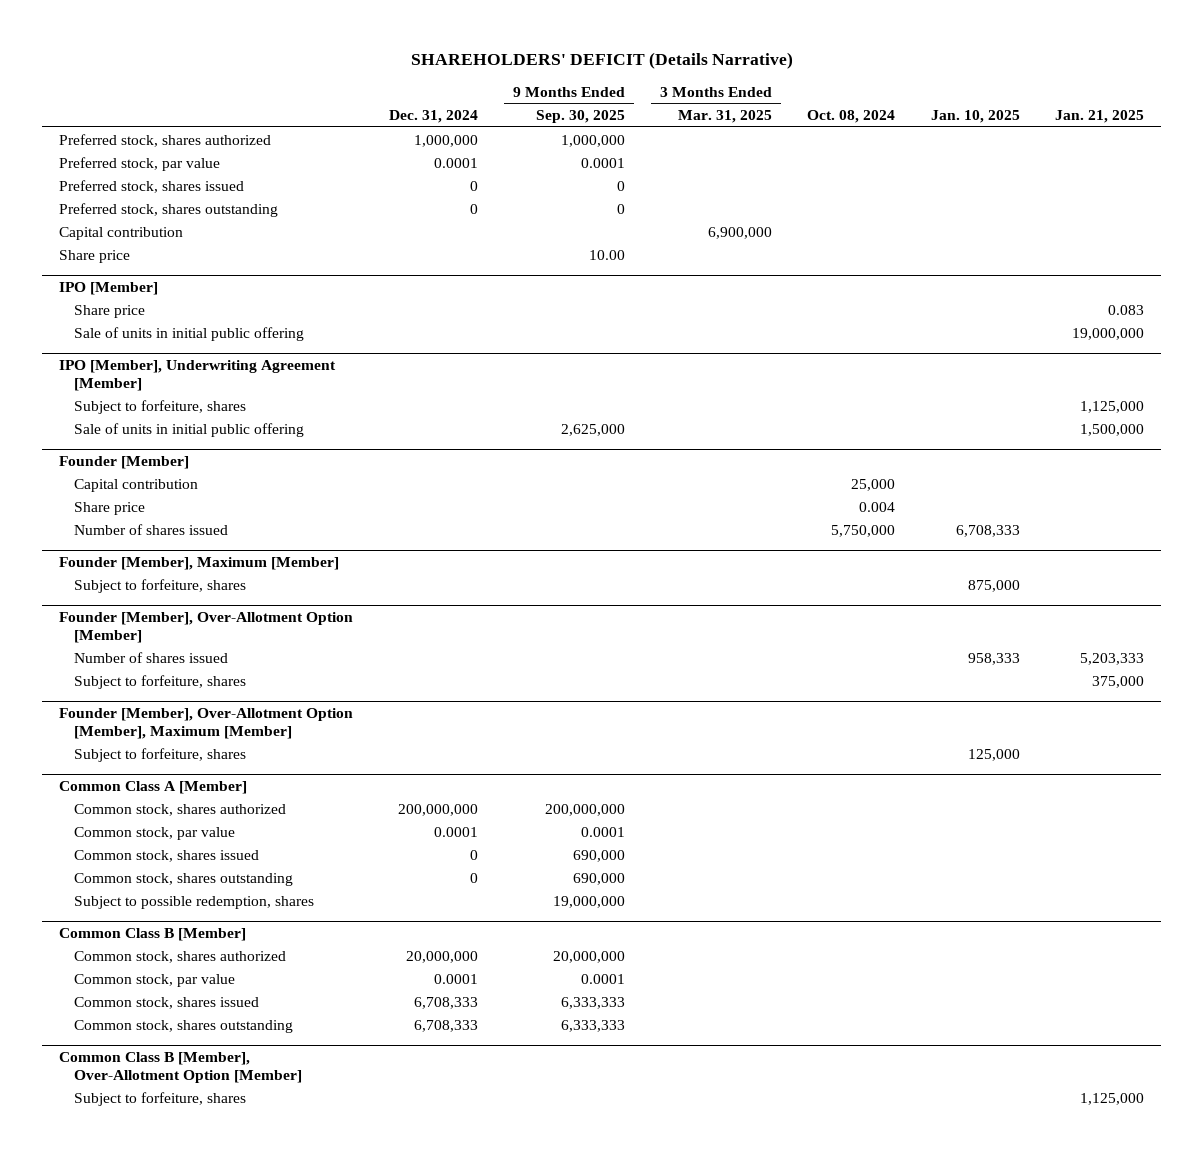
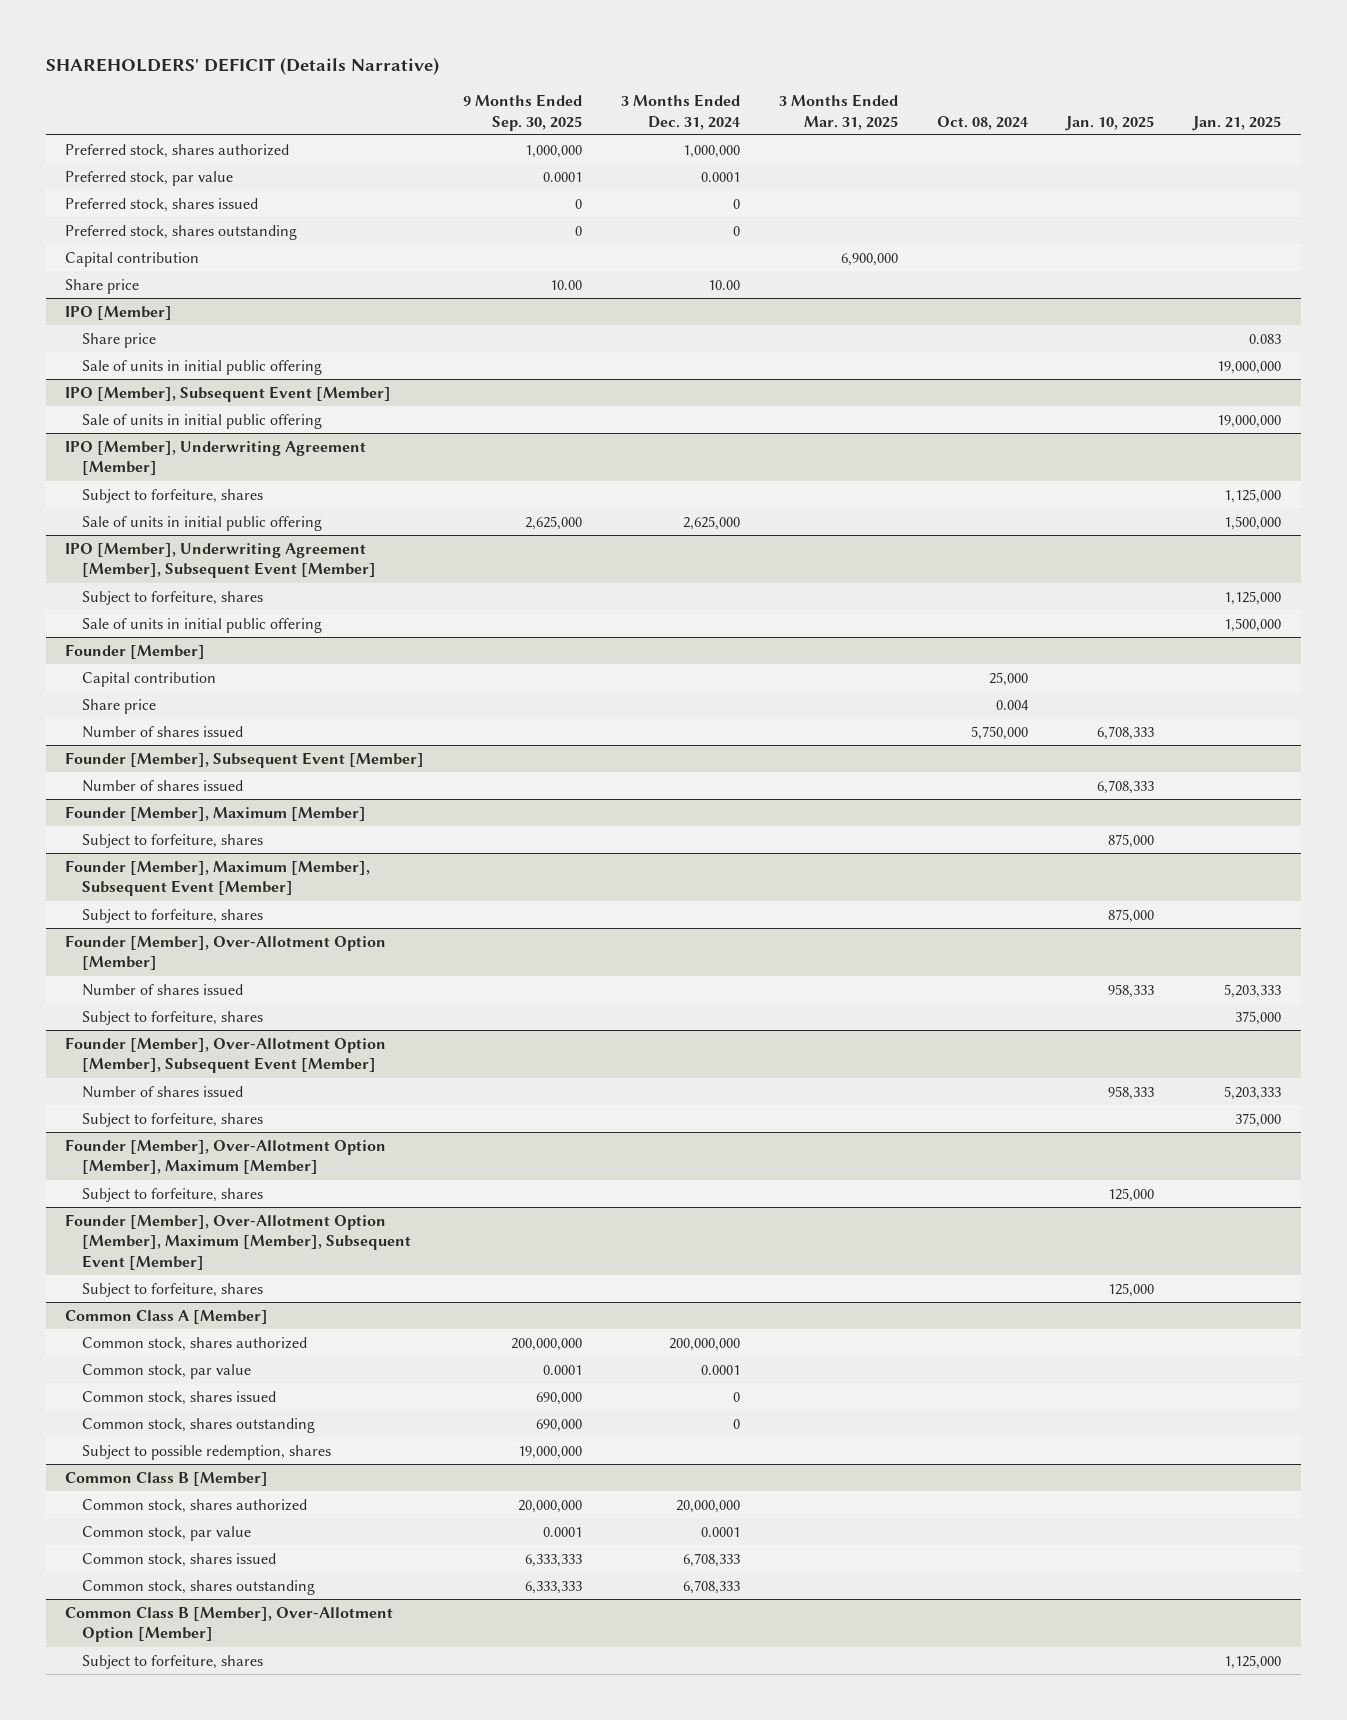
- | Dec. 31, 2024 | 9 Months Ended Sep. 30, 2025 | 3 Months Ended Mar. 31, 2025 | Oct. 08, 2024 | Jan. 10, 2025 | Jan. 21, 2025
+ | 9 Months Ended Sep. 30, 2025 | 3 Months Ended Dec. 31, 2024 | 3 Months Ended Mar. 31, 2025 | Oct. 08, 2024 | Jan. 10, 2025 | Jan. 21, 2025
+ IPO [Member], Subsequent Event [Member]
+ Sale of units in initial public offering | | | | | | 19,000,000
+ IPO [Member], Underwriting Agreement [Member], Subsequent Event [Member]
+ Subject to forfeiture, shares | | | | | | 1,125,000
+ Sale of units in initial public offering | | | | | | 1,500,000
+ Founder [Member], Subsequent Event [Member]
+ Number of shares issued | | | | | 6,708,333 |
+ Founder [Member], Maximum [Member], Subsequent Event [Member]
+ Subject to forfeiture, shares | | | | | 875,000 |
+ Founder [Member], Over-Allotment Option [Member], Subsequent Event [Member]
+ Number of shares issued | | | | | 958,333 | 5,203,333
+ Subject to forfeiture, shares | | | | | | 375,000
+ Founder [Member], Over-Allotment Option [Member], Maximum [Member], Subsequent Event [Member]
+ Subject to forfeiture, shares | | | | | 125,000 |

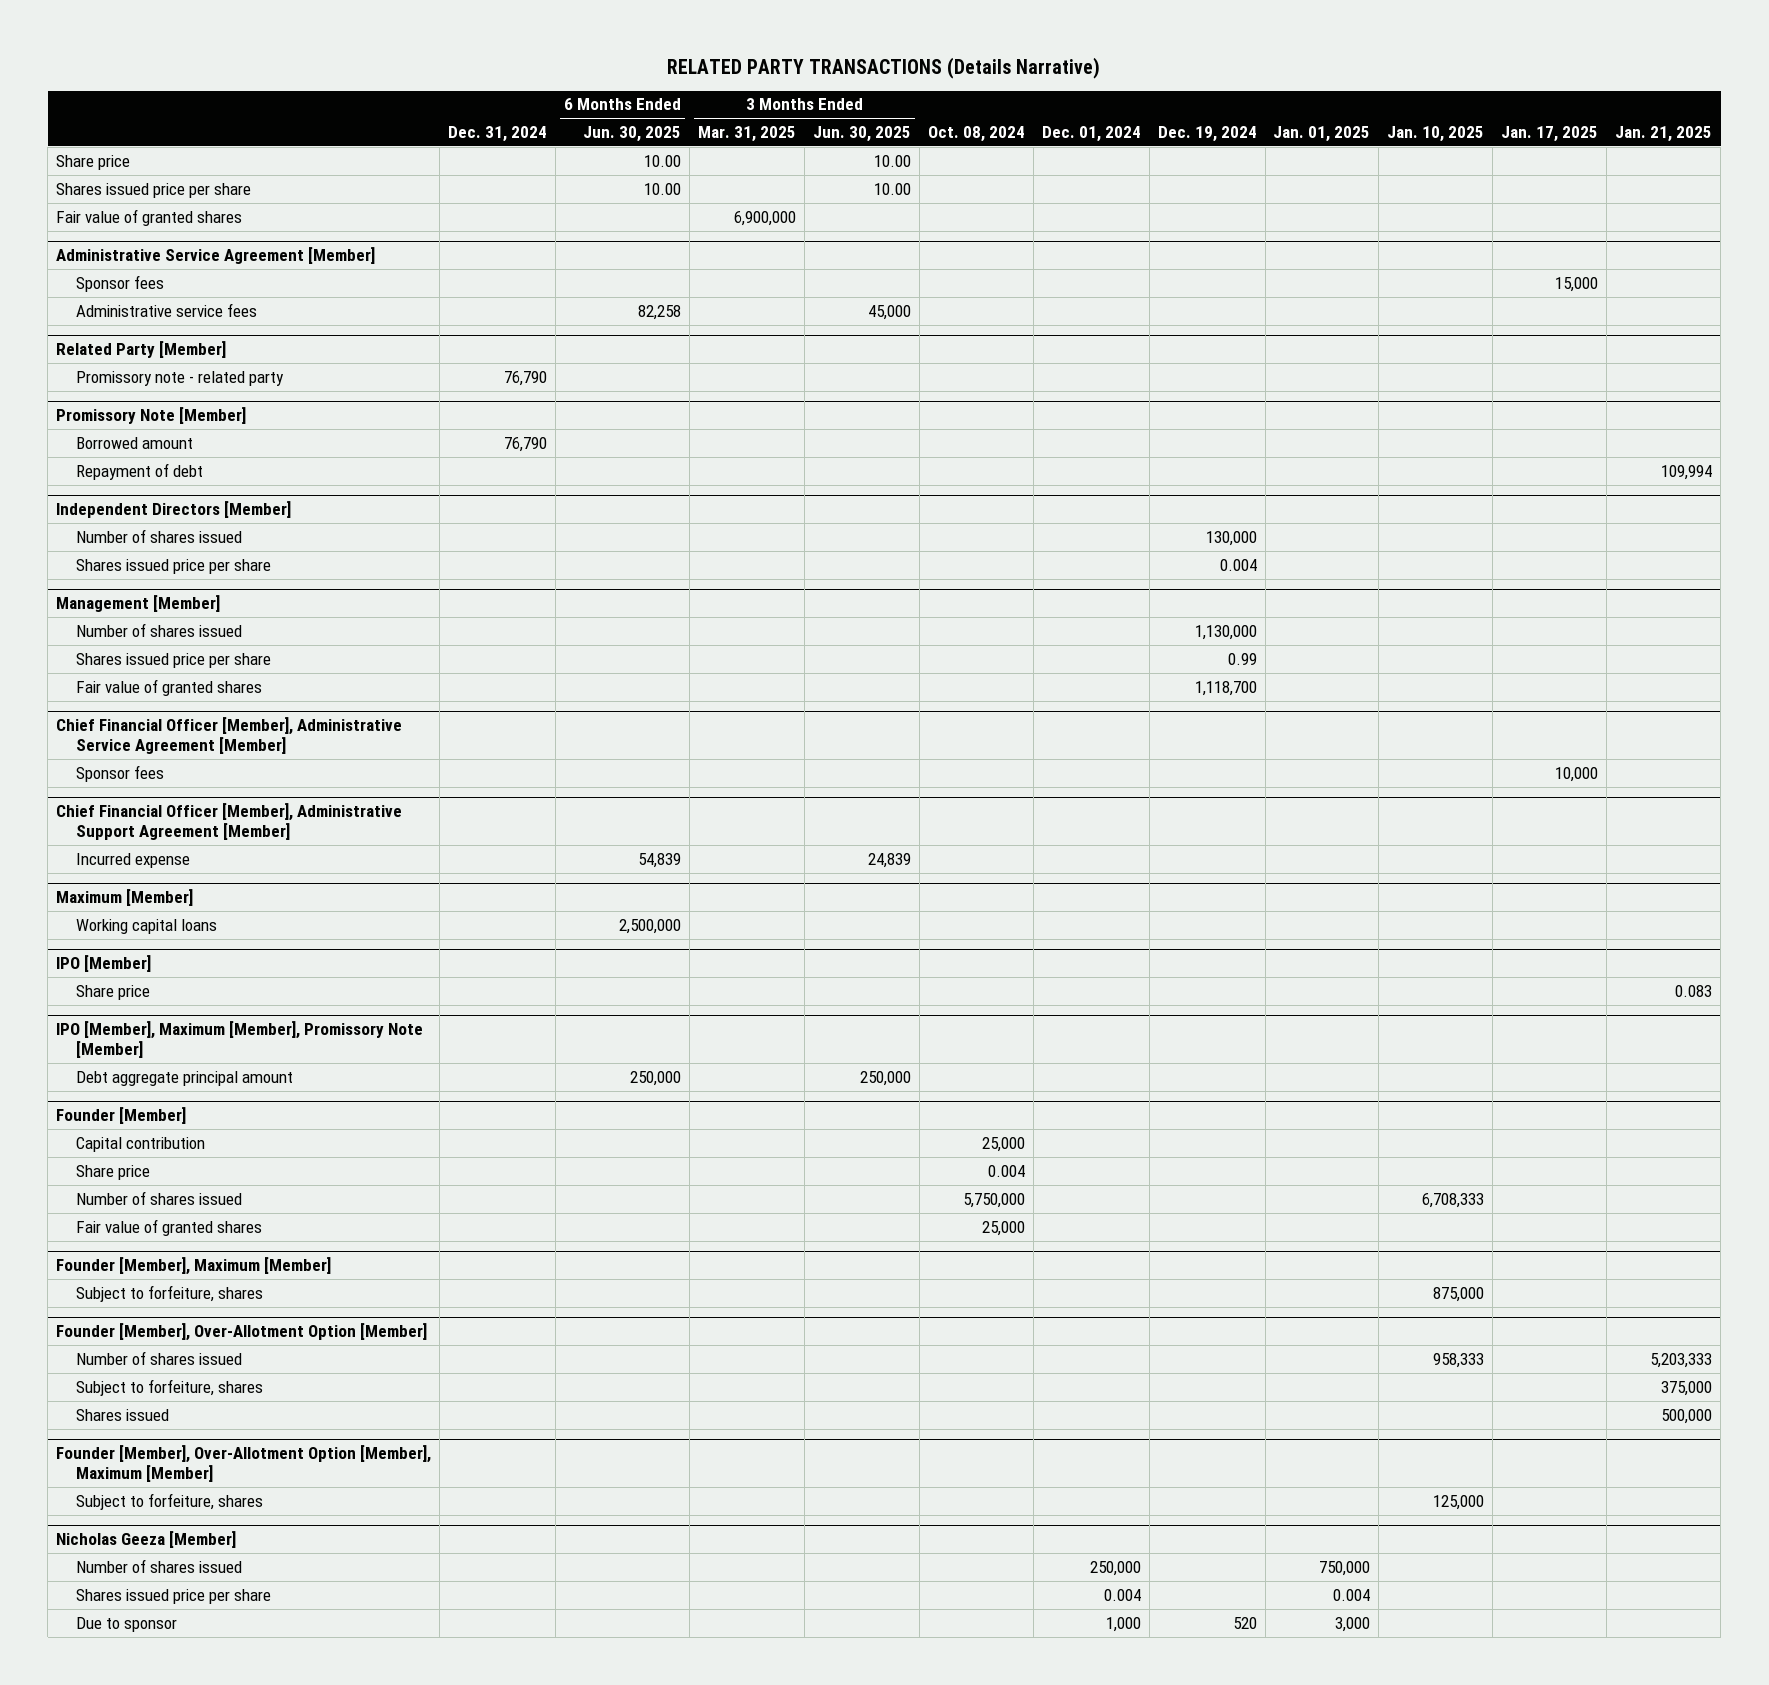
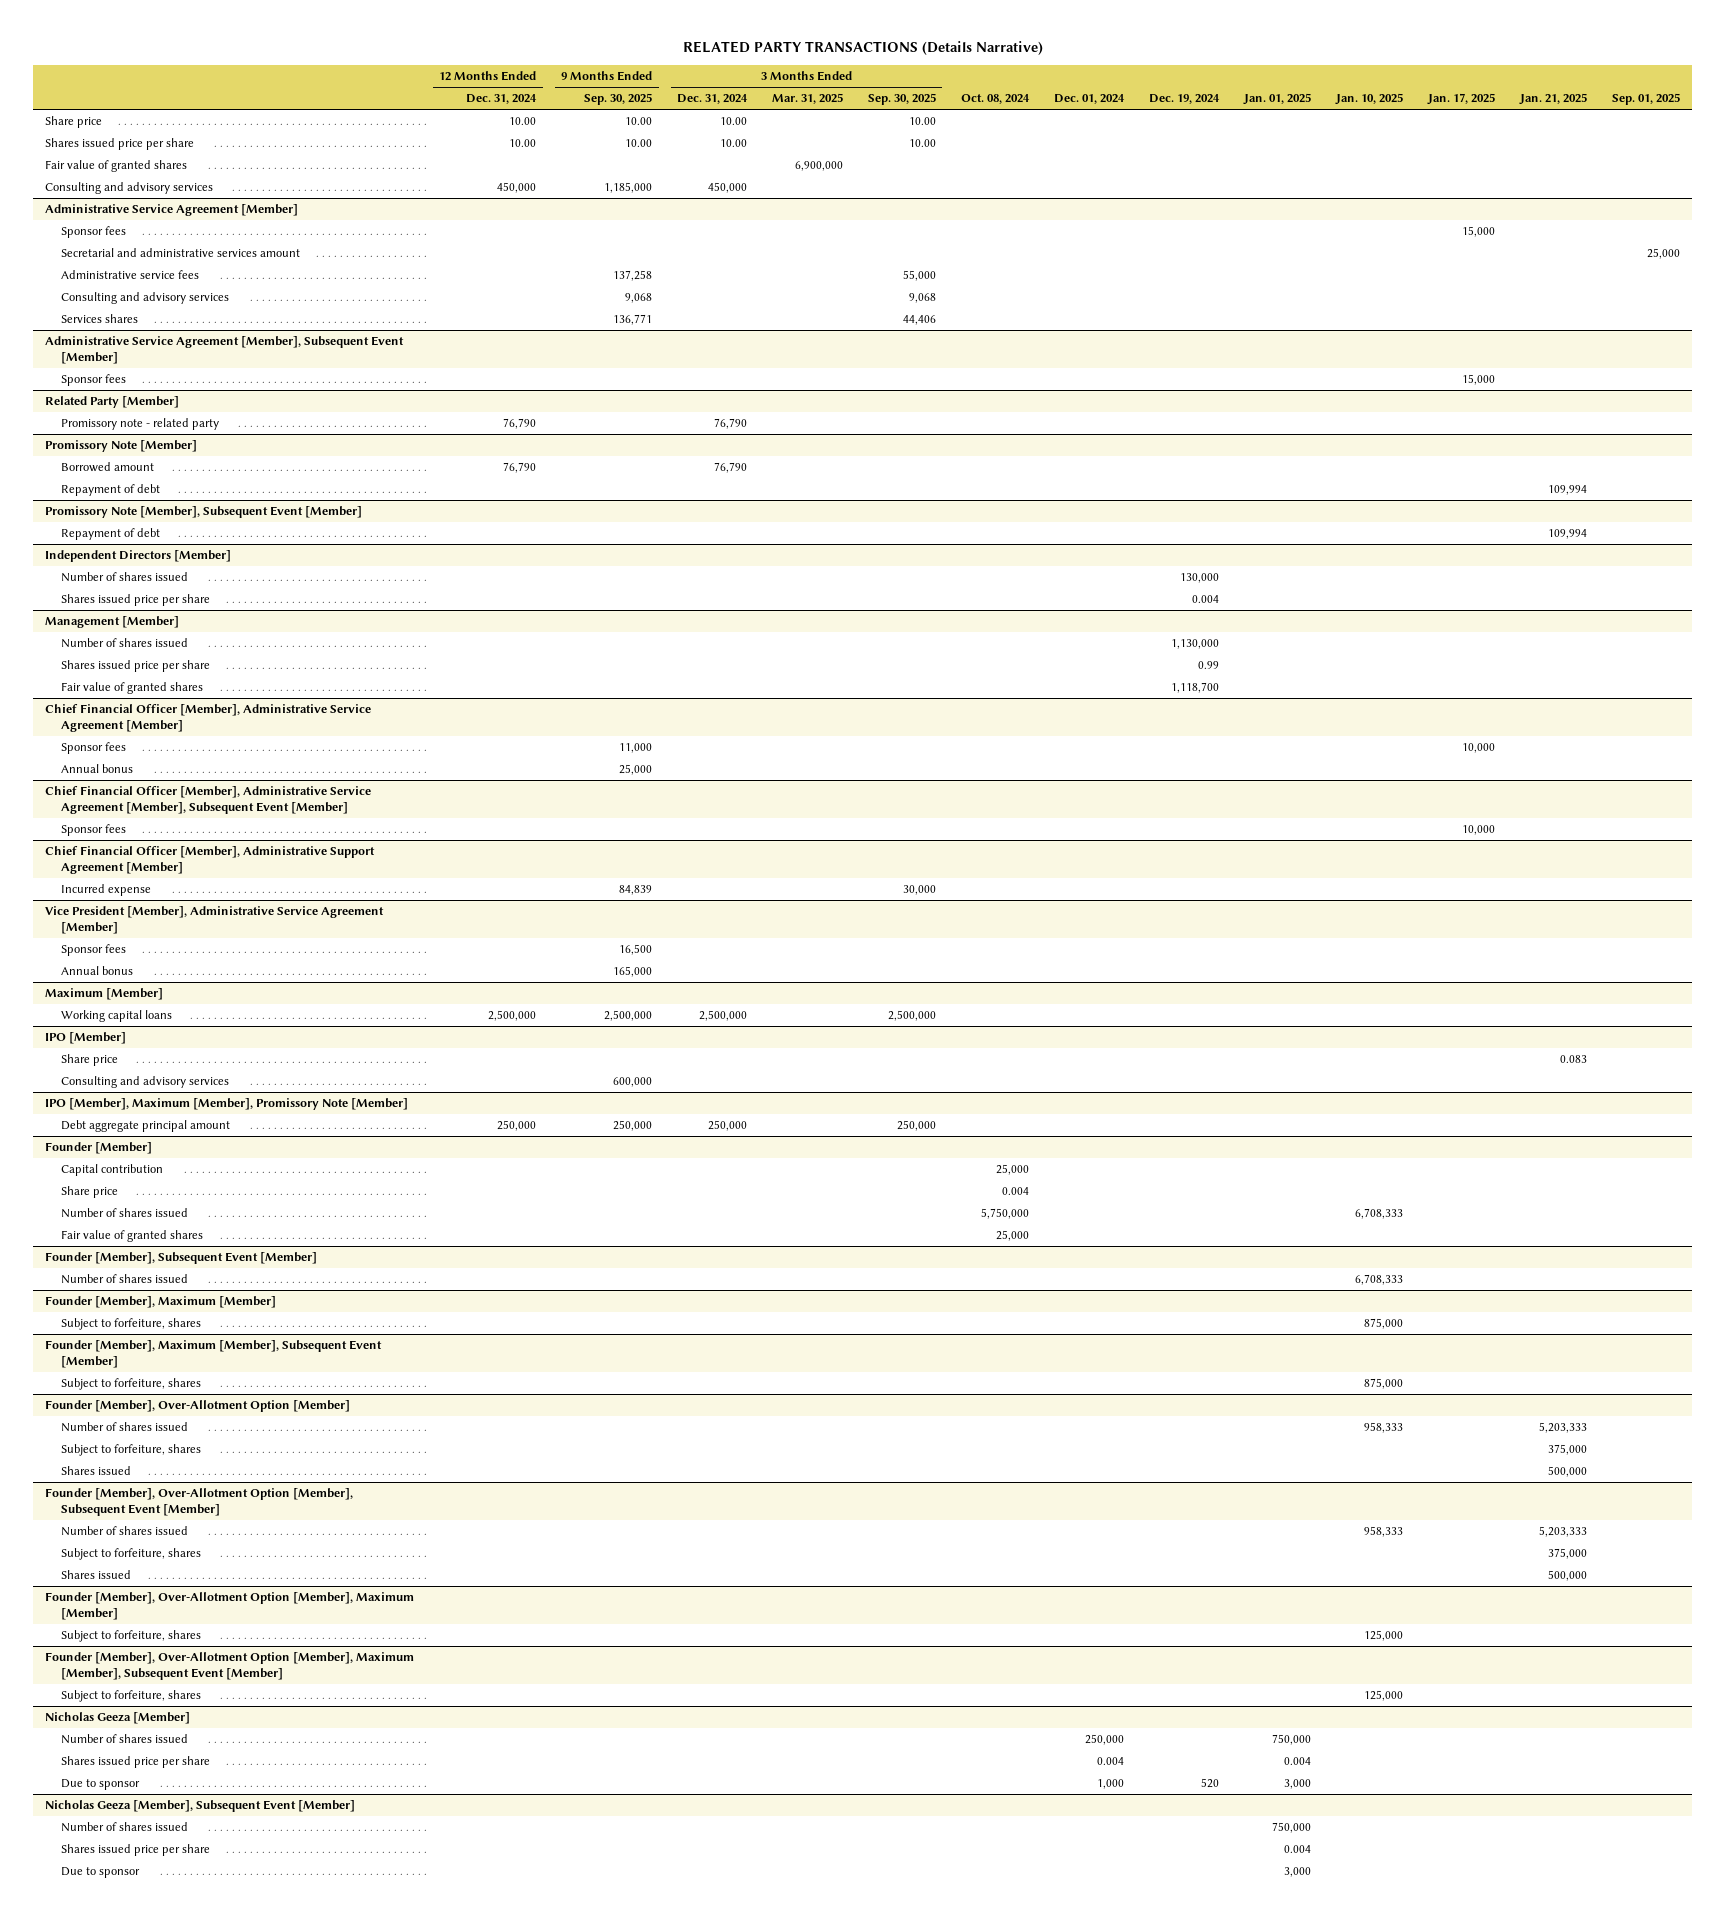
- | Dec. 31, 2024 | 6 Months Ended Jun. 30, 2025 | 3 Months Ended Mar. 31, 2025 | 3 Months Ended Jun. 30, 2025 | Oct. 08, 2024 | Dec. 01, 2024 | Dec. 19, 2024 | Jan. 01, 2025 | Jan. 10, 2025 | Jan. 17, 2025 | Jan. 21, 2025
+ | 12 Months Ended Dec. 31, 2024 | 9 Months Ended Sep. 30, 2025 | 3 Months Ended Dec. 31, 2024 | 3 Months Ended Mar. 31, 2025 | 3 Months Ended Sep. 30, 2025 | Oct. 08, 2024 | Dec. 01, 2024 | Dec. 19, 2024 | Jan. 01, 2025 | Jan. 10, 2025 | Jan. 17, 2025 | Jan. 21, 2025 | Sep. 01, 2025
+ Consulting and advisory services | 450,000 | 1,185,000 | 450,000 | | | | | | | | | |
@ Administrative Service Agreement [Member]
+ Secretarial and administrative services amount | | | | | | | | | | | | | 25,000
+ Consulting and advisory services | | 9,068 | | | 9,068 | | | | | | | |
+ Services shares | | 136,771 | | | 44,406 | | | | | | | |
+ Administrative Service Agreement [Member], Subsequent Event [Member]
+ Sponsor fees | | | | | | | | | | | 15,000 | |
+ Promissory Note [Member], Subsequent Event [Member]
+ Repayment of debt | | | | | | | | | | | | 109,994 |
@ Chief Financial Officer [Member], Administrative Service Agreement [Member]
+ Annual bonus | | 25,000 | | | | | | | | | | |
+ Chief Financial Officer [Member], Administrative Service Agreement [Member], Subsequent Event [Member]
+ Sponsor fees | | | | | | | | | | | 10,000 | |
+ Vice President [Member], Administrative Service Agreement [Member]
+ Sponsor fees | | 16,500 | | | | | | | | | | |
+ Annual bonus | | 165,000 | | | | | | | | | | |
@ IPO [Member]
+ Consulting and advisory services | | 600,000 | | | | | | | | | | |
+ Founder [Member], Subsequent Event [Member]
+ Number of shares issued | | | | | | | | | | 6,708,333 | | |
+ Founder [Member], Maximum [Member], Subsequent Event [Member]
+ Subject to forfeiture, shares | | | | | | | | | | 875,000 | | |
+ Founder [Member], Over-Allotment Option [Member], Subsequent Event [Member]
+ Number of shares issued | | | | | | | | | | 958,333 | | 5,203,333 |
+ Subject to forfeiture, shares | | | | | | | | | | | | 375,000 |
+ Shares issued | | | | | | | | | | | | 500,000 |
+ Founder [Member], Over-Allotment Option [Member], Maximum [Member], Subsequent Event [Member]
+ Subject to forfeiture, shares | | | | | | | | | | 125,000 | | |
+ Nicholas Geeza [Member], Subsequent Event [Member]
+ Number of shares issued | | | | | | | | | 750,000 | | | |
+ Shares issued price per share | | | | | | | | | 0.004 | | | |
+ Due to sponsor | | | | | | | | | 3,000 | | | |

